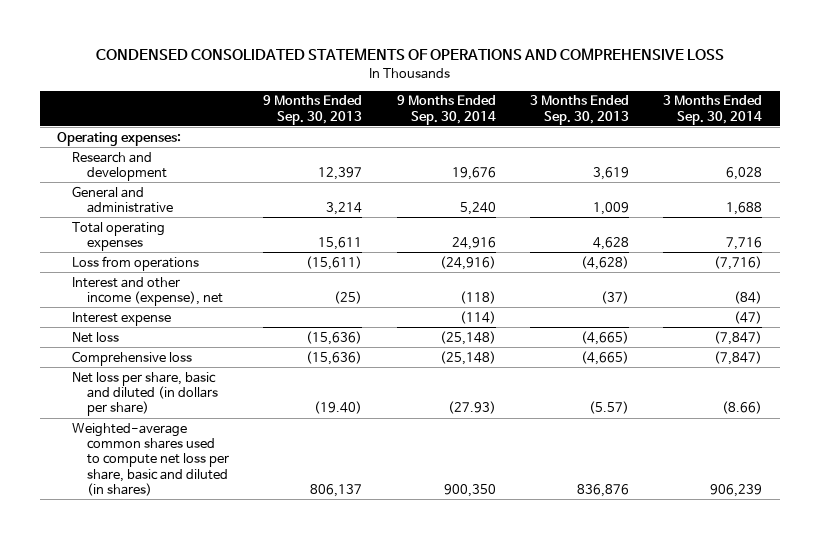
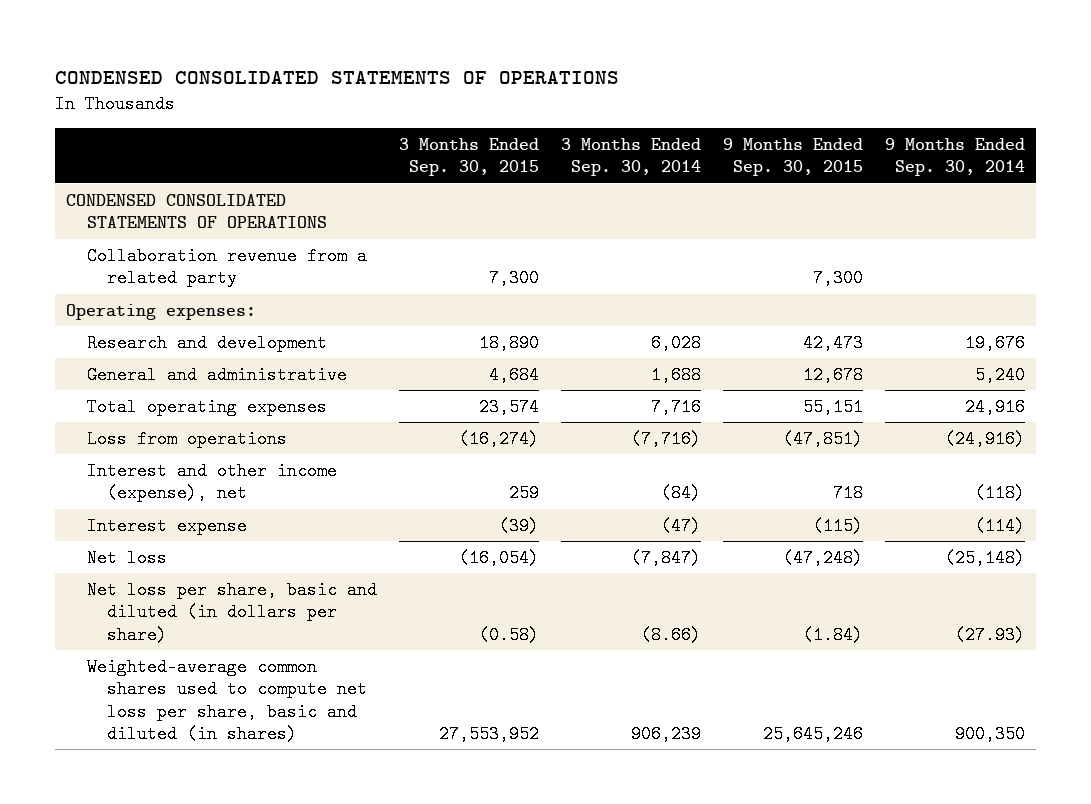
- CONDENSED CONSOLIDATED STATEMENTS OF OPERATIONS AND COMPREHENSIVE LOSS
+ CONDENSED CONSOLIDATED STATEMENTS OF OPERATIONS
- | 9 Months Ended Sep. 30, 2013 | 9 Months Ended Sep. 30, 2014 | 3 Months Ended Sep. 30, 2013 | 3 Months Ended Sep. 30, 2014
+ | 3 Months Ended Sep. 30, 2015 | 3 Months Ended Sep. 30, 2014 | 9 Months Ended Sep. 30, 2015 | 9 Months Ended Sep. 30, 2014
+ CONDENSED CONSOLIDATED STATEMENTS OF OPERATIONS
+ Collaboration revenue from a related party | 7,300 | | 7,300 |
- Comprehensive loss | (15,636) | (25,148) | (4,665) | (7,847)

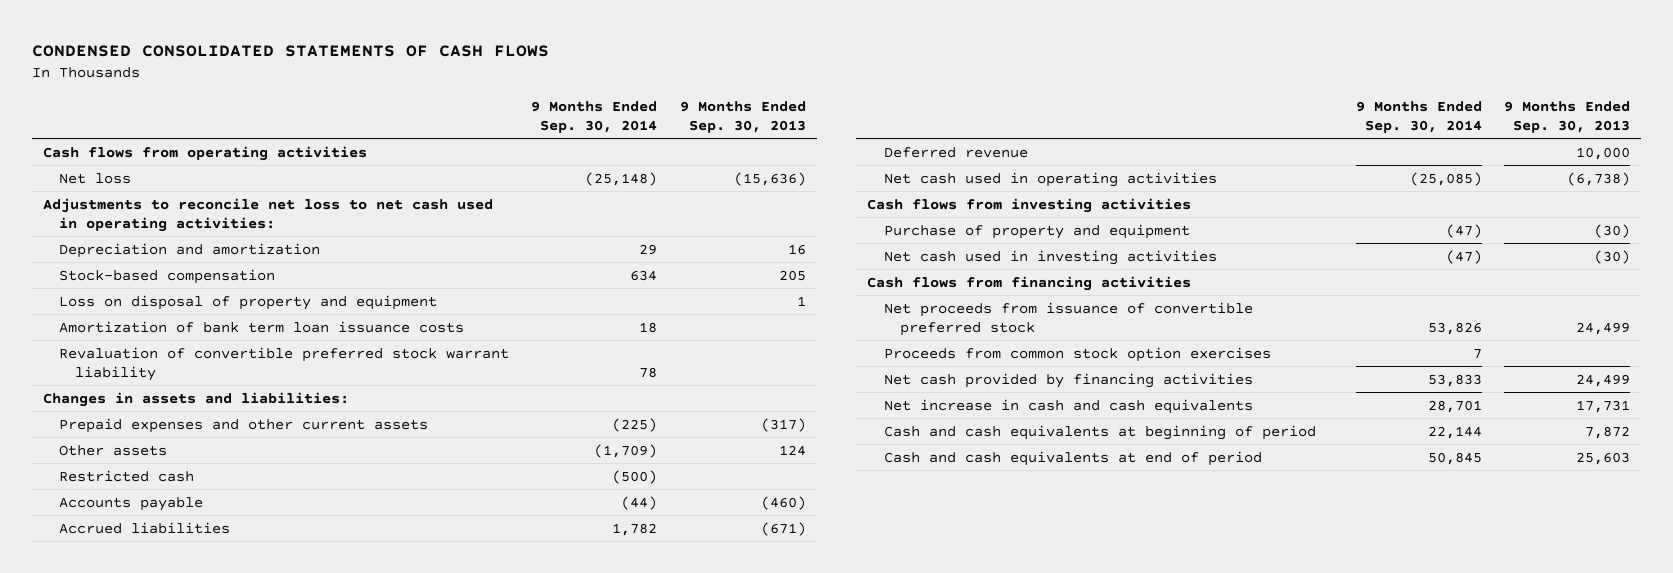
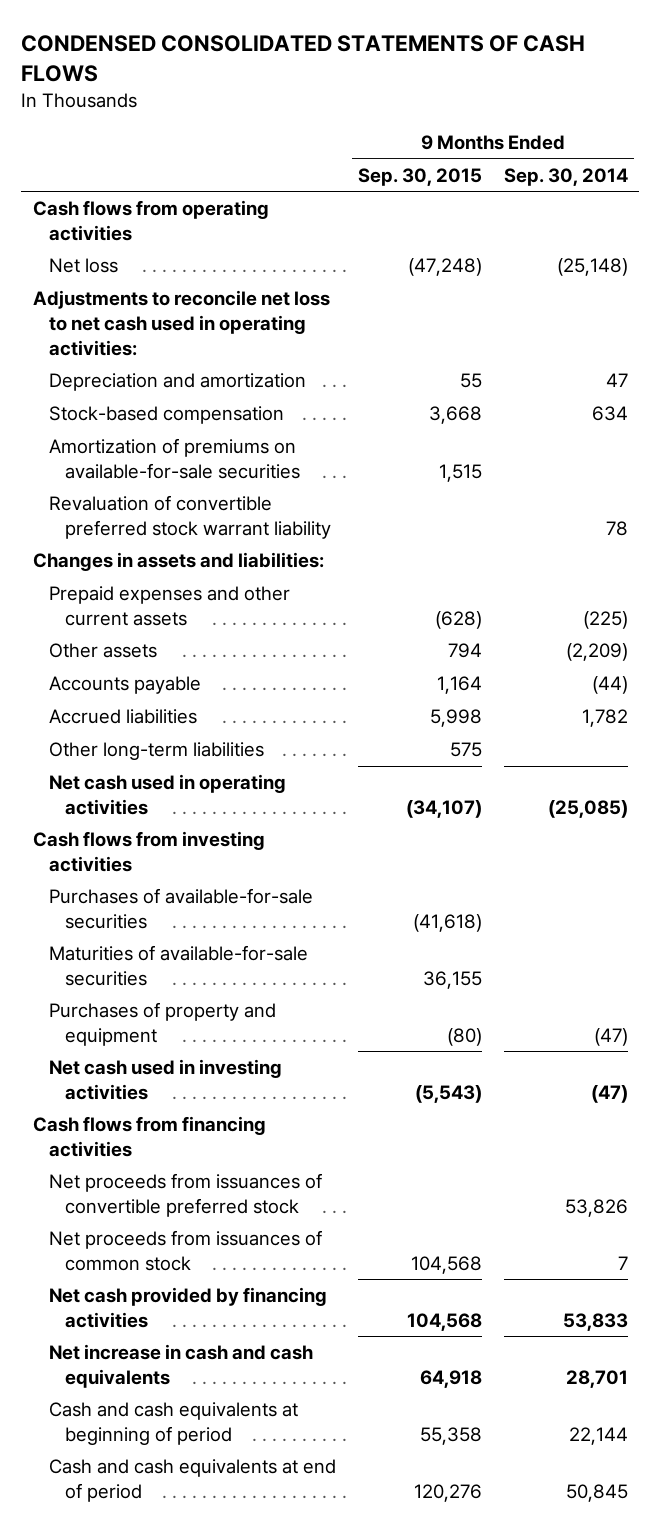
- | 9 Months Ended Sep. 30, 2014 | 9 Months Ended Sep. 30, 2013
+ | 9 Months Ended Sep. 30, 2015 | 9 Months Ended Sep. 30, 2014
- Depreciation and amortization | 29 | 16
+ Depreciation and amortization | 55 | 47
- Loss on disposal of property and equipment | | 1
- Amortization of bank term loan issuance costs | 18 |
+ Amortization of premiums on available-for-sale securities | 1,515 |
- Other assets | (1,709) | 124
- Restricted cash | (500) |
+ Other assets | 794 | (2,209)
- Deferred revenue | | 10,000
+ Other long-term liabilities | 575 |
- Purchase of property and equipment | (47) | (30)
+ Purchases of available-for-sale securities | (41,618) |
+ Maturities of available-for-sale securities | 36,155 |
+ Purchases of property and equipment | (80) | (47)
- Net proceeds from issuance of convertible preferred stock | 53,826 | 24,499
- Proceeds from common stock option exercises | 7 |
+ Net proceeds from issuances of convertible preferred stock | | 53,826
+ Net proceeds from issuances of common stock | 104,568 | 7

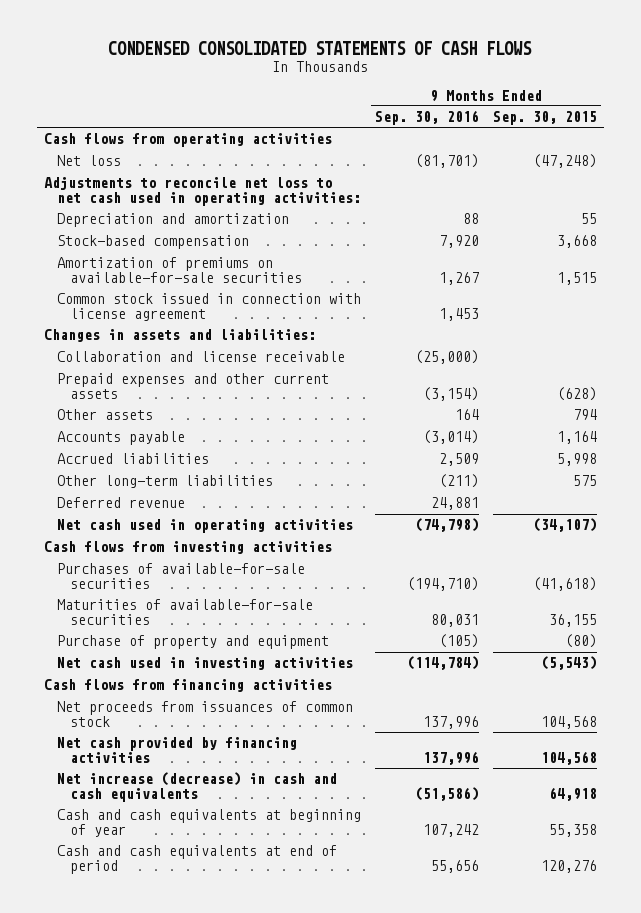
- | 9 Months Ended Sep. 30, 2015 | 9 Months Ended Sep. 30, 2014
+ | 9 Months Ended Sep. 30, 2016 | 9 Months Ended Sep. 30, 2015
- Revaluation of convertible preferred stock warrant liability | | 78
+ Common stock issued in connection with license agreement | 1,453 |
+ Collaboration and license receivable | (25,000) |
+ Deferred revenue | 24,881 |
- Purchases of property and equipment | (80) | (47)
+ Purchase of property and equipment | (105) | (80)
- Net proceeds from issuances of convertible preferred stock | | 53,826
- Net increase in cash and cash equivalents | 64,918 | 28,701
- Cash and cash equivalents at beginning of period | 55,358 | 22,144
+ Net increase (decrease) in cash and cash equivalents | (51,586) | 64,918
+ Cash and cash equivalents at beginning of year | 107,242 | 55,358

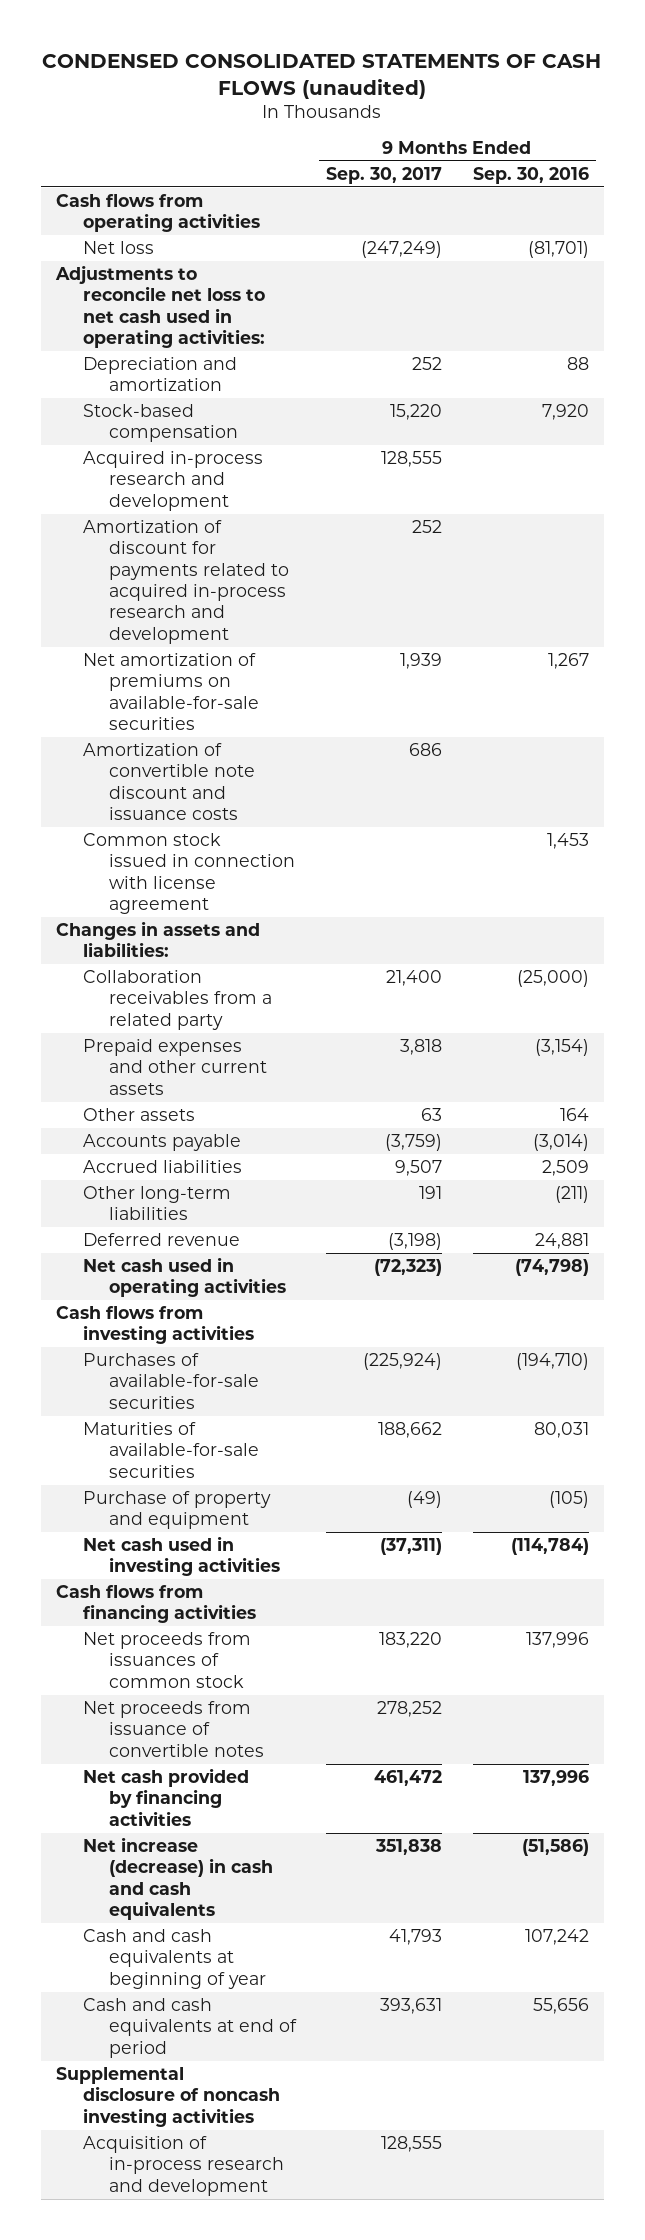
- CONDENSED CONSOLIDATED STATEMENTS OF CASH FLOWS
+ CONDENSED CONSOLIDATED STATEMENTS OF CASH FLOWS (unaudited)
- | 9 Months Ended Sep. 30, 2016 | 9 Months Ended Sep. 30, 2015
+ | 9 Months Ended Sep. 30, 2017 | 9 Months Ended Sep. 30, 2016
- Amortization of premiums on available-for-sale securities | 1,267 | 1,515
+ Acquired in-process research and development | 128,555 |
+ Amortization of discount for payments related to acquired in-process research and development | 252 |
+ Net amortization of premiums on available-for-sale securities | 1,939 | 1,267
+ Amortization of convertible note discount and issuance costs | 686 |
- Collaboration and license receivable | (25,000) |
+ Collaboration receivables from a related party | 21,400 | (25,000)
+ Net proceeds from issuance of convertible notes | 278,252 |
+ Supplemental disclosure of noncash investing activities
+ Acquisition of in-process research and development | 128,555 |

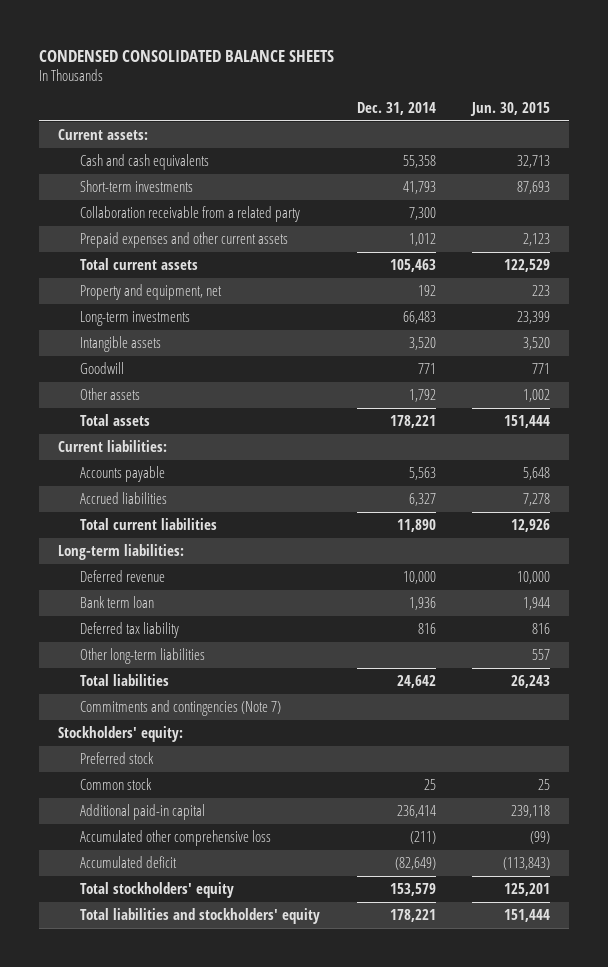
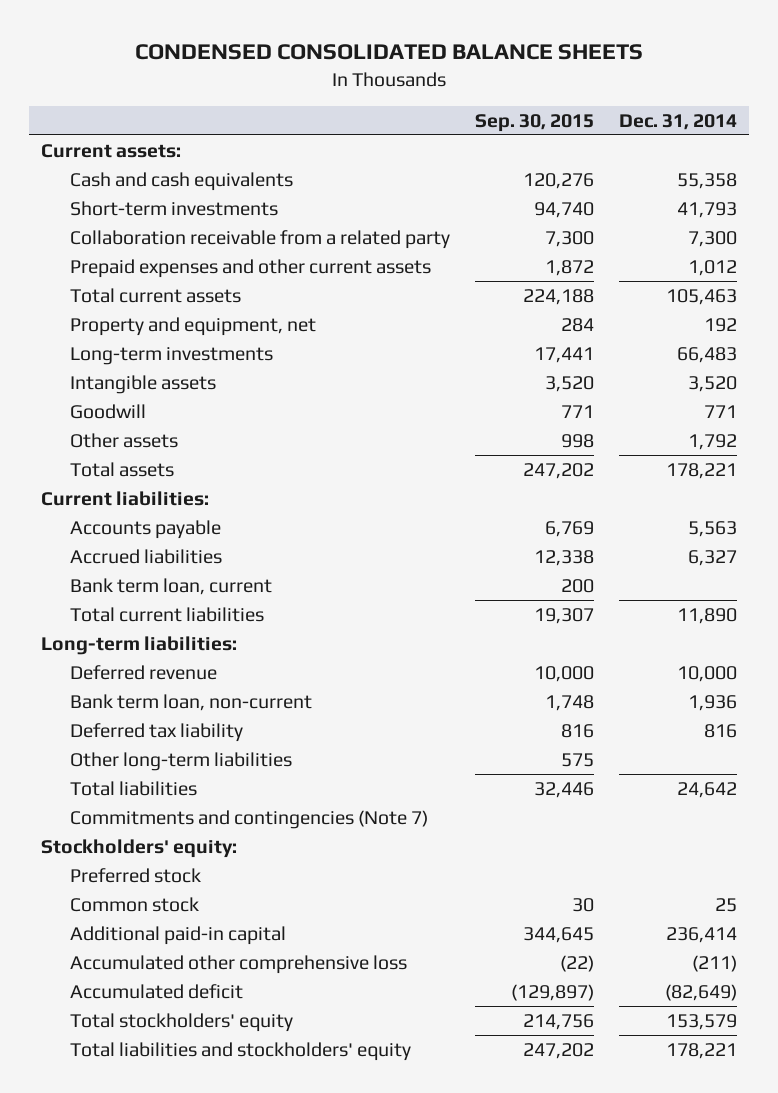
- | Dec. 31, 2014 | Jun. 30, 2015
+ | Sep. 30, 2015 | Dec. 31, 2014
+ Bank term loan, current | 200 |
- Bank term loan | 1,936 | 1,944
+ Bank term loan, non-current | 1,748 | 1,936

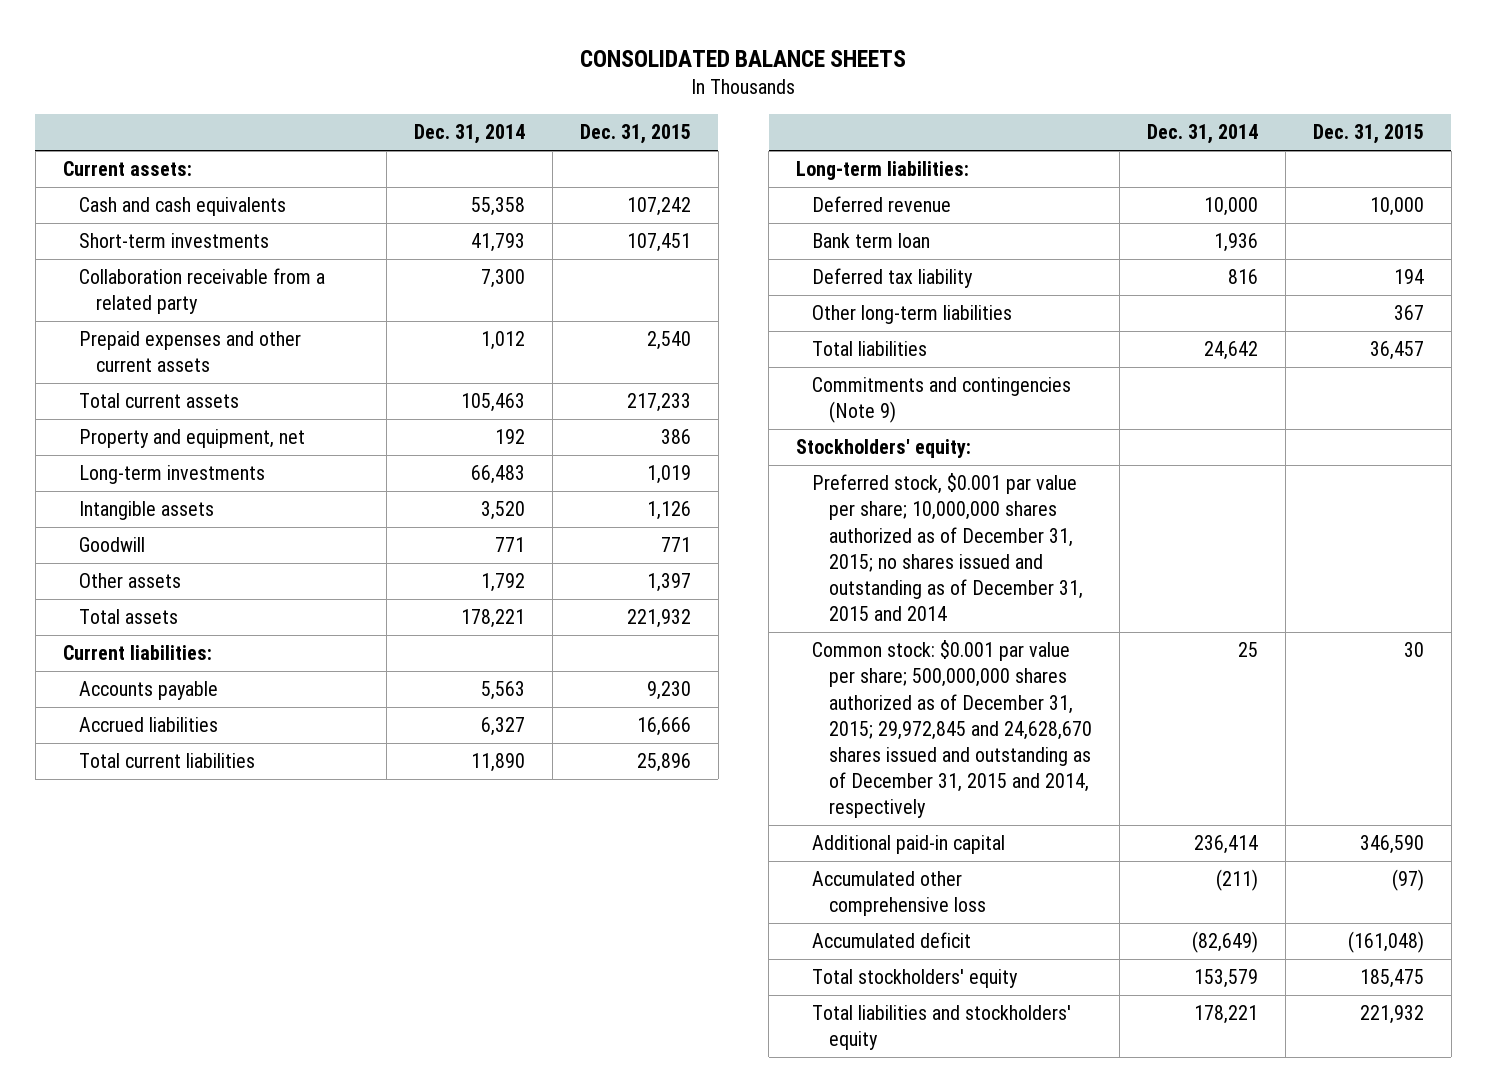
- CONDENSED CONSOLIDATED BALANCE SHEETS
+ CONSOLIDATED BALANCE SHEETS
- | Sep. 30, 2015 | Dec. 31, 2014
+ | Dec. 31, 2014 | Dec. 31, 2015
- Bank term loan, current | 200 |
- Bank term loan, non-current | 1,748 | 1,936
+ Bank term loan | 1,936 |
- Commitments and contingencies (Note 7)
+ Commitments and contingencies (Note 9)
- Preferred stock
- Common stock | 30 | 25
+ Preferred stock, $0.001 par value per share; 10,000,000 shares authorized as of December 31, 2015; no shares issued and outstanding as of December 31, 2015 and 2014
+ Common stock: $0.001 par value per share; 500,000,000 shares authorized as of December 31, 2015; 29,972,845 and 24,628,670 shares issued and outstanding as of December 31, 2015 and 2014, respectively | 25 | 30

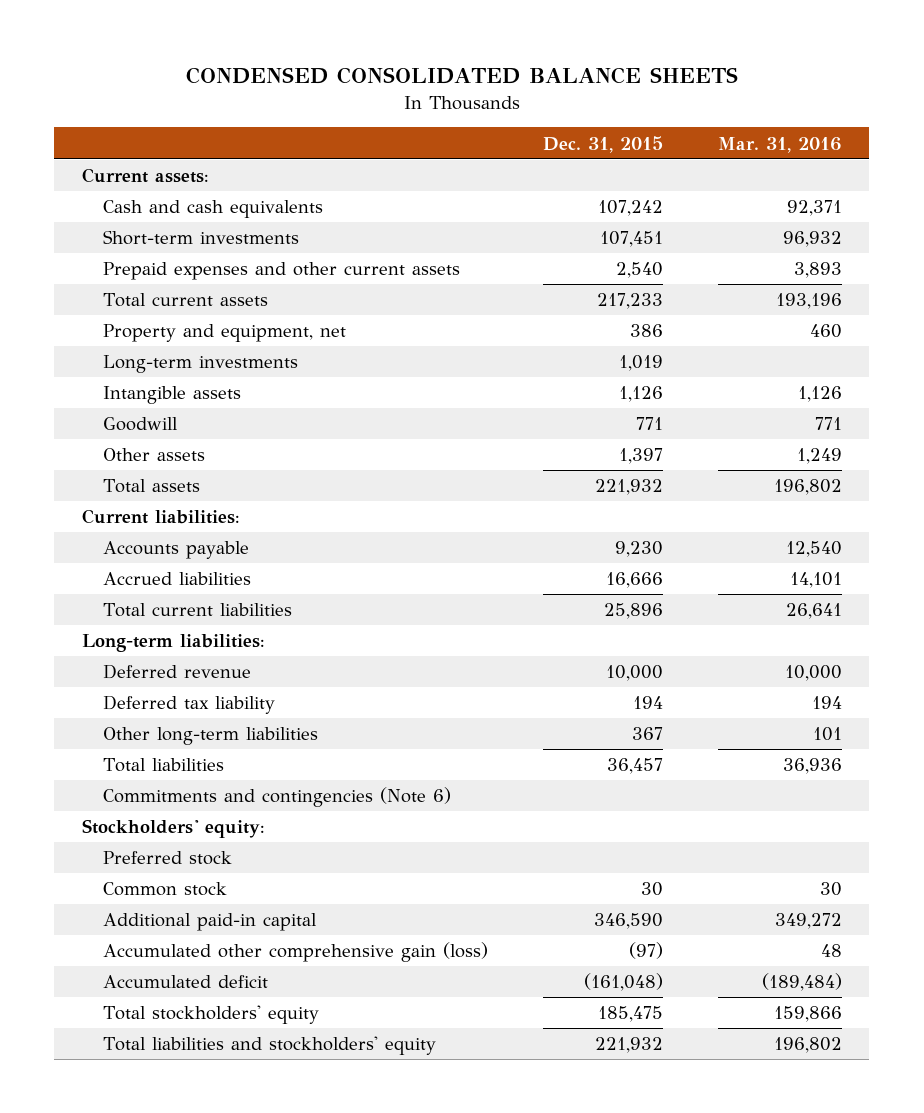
- CONSOLIDATED BALANCE SHEETS
+ CONDENSED CONSOLIDATED BALANCE SHEETS
- | Dec. 31, 2014 | Dec. 31, 2015
+ | Dec. 31, 2015 | Mar. 31, 2016
- Collaboration receivable from a related party | 7,300 |
- Bank term loan | 1,936 |
- Commitments and contingencies (Note 9)
+ Commitments and contingencies (Note 6)
- Preferred stock, $0.001 par value per share; 10,000,000 shares authorized as of December 31, 2015; no shares issued and outstanding as of December 31, 2015 and 2014
- Common stock: $0.001 par value per share; 500,000,000 shares authorized as of December 31, 2015; 29,972,845 and 24,628,670 shares issued and outstanding as of December 31, 2015 and 2014, respectively | 25 | 30
+ Preferred stock
+ Common stock | 30 | 30
- Accumulated other comprehensive loss | (211) | (97)
+ Accumulated other comprehensive gain (loss) | (97) | 48

